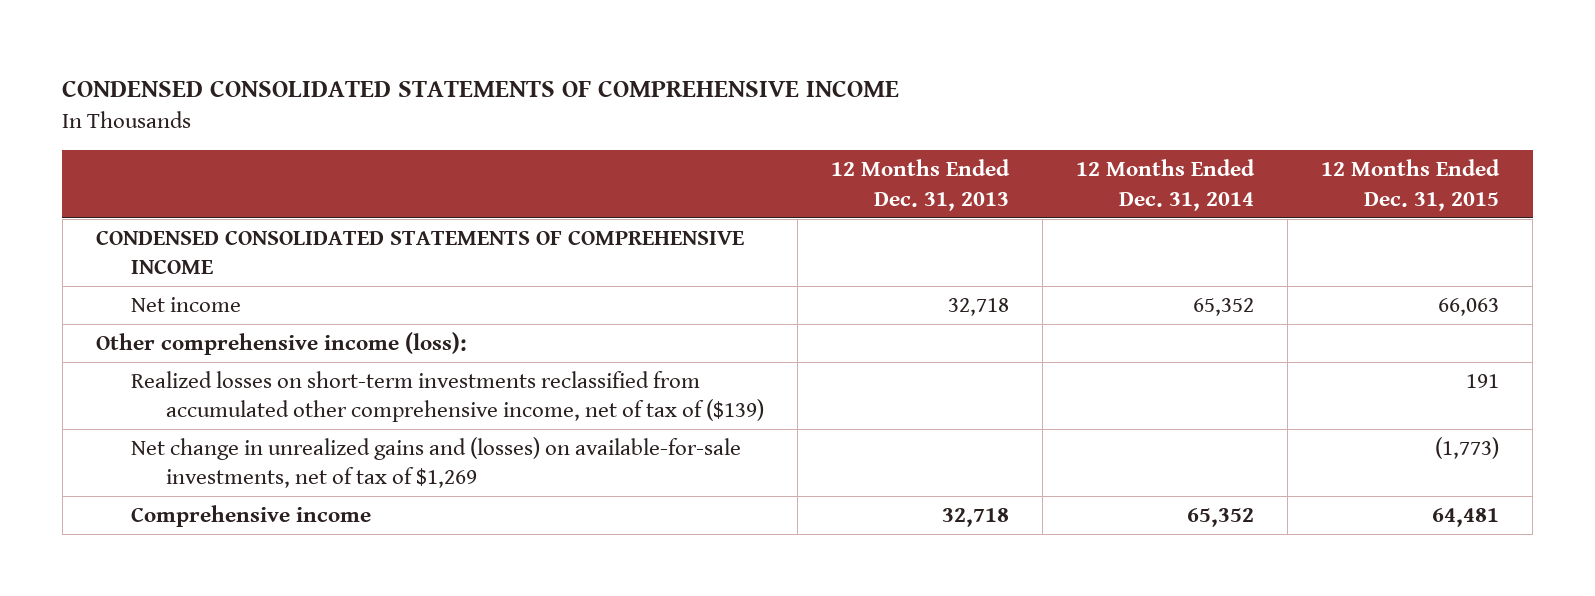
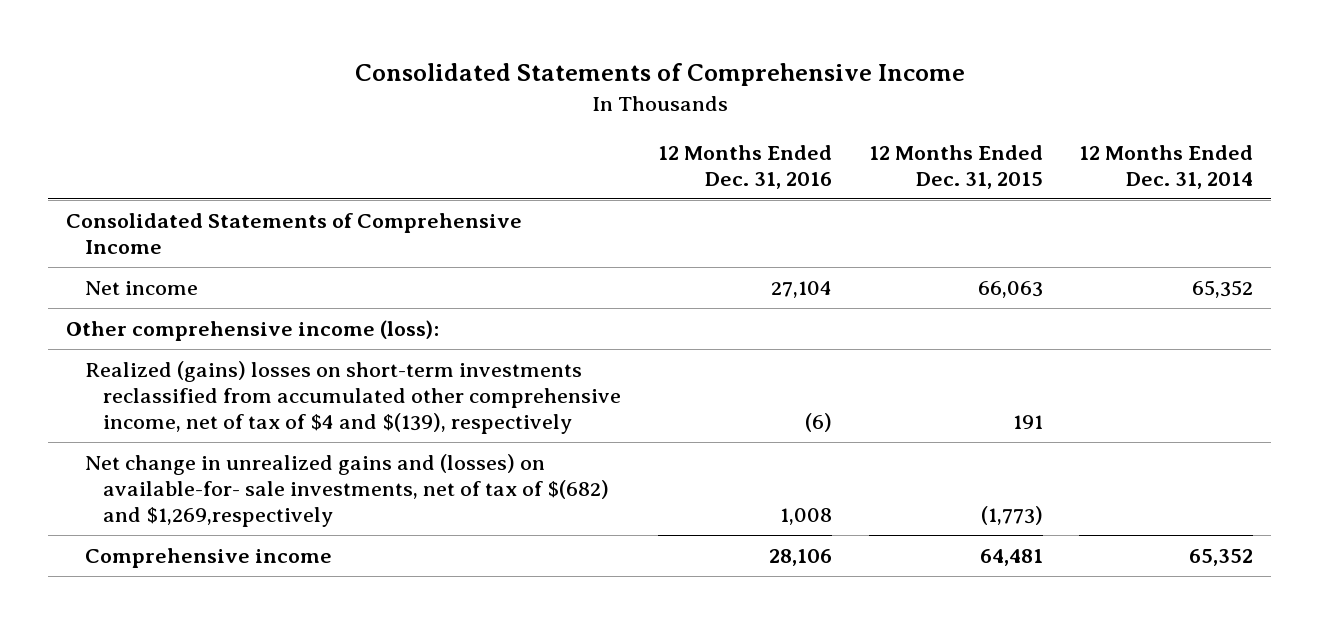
- CONDENSED CONSOLIDATED STATEMENTS OF COMPREHENSIVE INCOME
+ Consolidated Statements of Comprehensive Income
- | 12 Months Ended Dec. 31, 2013 | 12 Months Ended Dec. 31, 2014 | 12 Months Ended Dec. 31, 2015
+ | 12 Months Ended Dec. 31, 2016 | 12 Months Ended Dec. 31, 2015 | 12 Months Ended Dec. 31, 2014
- CONDENSED CONSOLIDATED STATEMENTS OF COMPREHENSIVE INCOME
+ Consolidated Statements of Comprehensive Income
- Realized losses on short-term investments reclassified from accumulated other comprehensive income, net of tax of ($139) | | | 191
- Net change in unrealized gains and (losses) on available-for-sale investments, net of tax of $1,269 | | | (1,773)
+ Realized (gains) losses on short-term investments reclassified from accumulated other comprehensive income, net of tax of $4 and $(139), respectively | (6) | 191 |
+ Net change in unrealized gains and (losses) on available-for- sale investments, net of tax of $(682) and $1,269,respectively | 1,008 | (1,773) |

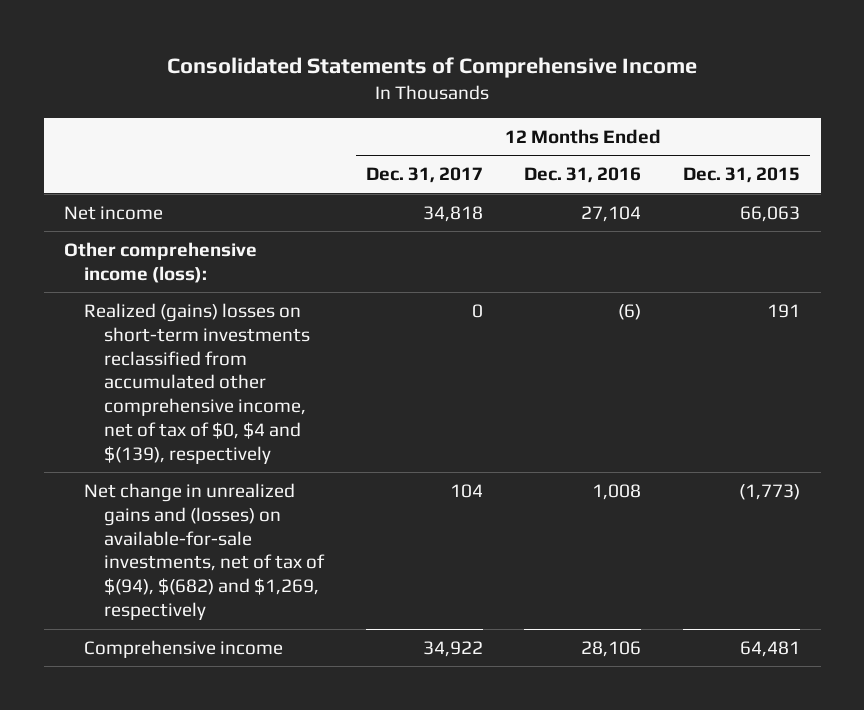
- | 12 Months Ended Dec. 31, 2016 | 12 Months Ended Dec. 31, 2015 | 12 Months Ended Dec. 31, 2014
+ | 12 Months Ended Dec. 31, 2017 | 12 Months Ended Dec. 31, 2016 | 12 Months Ended Dec. 31, 2015
- Consolidated Statements of Comprehensive Income
- Realized (gains) losses on short-term investments reclassified from accumulated other comprehensive income, net of tax of $4 and $(139), respectively | (6) | 191 |
- Net change in unrealized gains and (losses) on available-for- sale investments, net of tax of $(682) and $1,269,respectively | 1,008 | (1,773) |
+ Realized (gains) losses on short-term investments reclassified from accumulated other comprehensive income, net of tax of $0, $4 and $(139), respectively | 0 | (6) | 191
+ Net change in unrealized gains and (losses) on available-for-sale investments, net of tax of $(94), $(682) and $1,269, respectively | 104 | 1,008 | (1,773)

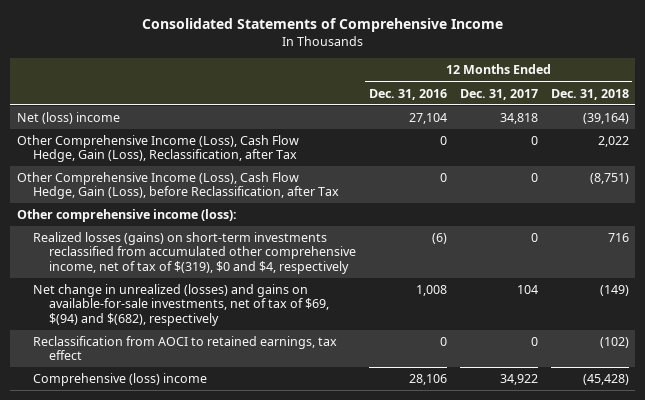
- | 12 Months Ended Dec. 31, 2017 | 12 Months Ended Dec. 31, 2016 | 12 Months Ended Dec. 31, 2015
+ | 12 Months Ended Dec. 31, 2016 | 12 Months Ended Dec. 31, 2017 | 12 Months Ended Dec. 31, 2018
- Net income | 34,818 | 27,104 | 66,063
+ Net (loss) income | 27,104 | 34,818 | (39,164)
+ Other Comprehensive Income (Loss), Cash Flow Hedge, Gain (Loss), Reclassification, after Tax | 0 | 0 | 2,022
+ Other Comprehensive Income (Loss), Cash Flow Hedge, Gain (Loss), before Reclassification, after Tax | 0 | 0 | (8,751)
- Realized (gains) losses on short-term investments reclassified from accumulated other comprehensive income, net of tax of $0, $4 and $(139), respectively | 0 | (6) | 191
- Net change in unrealized gains and (losses) on available-for-sale investments, net of tax of $(94), $(682) and $1,269, respectively | 104 | 1,008 | (1,773)
- Comprehensive income | 34,922 | 28,106 | 64,481
+ Realized losses (gains) on short-term investments reclassified from accumulated other comprehensive income, net of tax of $(319), $0 and $4, respectively | (6) | 0 | 716
+ Net change in unrealized (losses) and gains on available-for-sale investments, net of tax of $69, $(94) and $(682), respectively | 1,008 | 104 | (149)
+ Reclassification from AOCI to retained earnings, tax effect | 0 | 0 | (102)
+ Comprehensive (loss) income | 28,106 | 34,922 | (45,428)

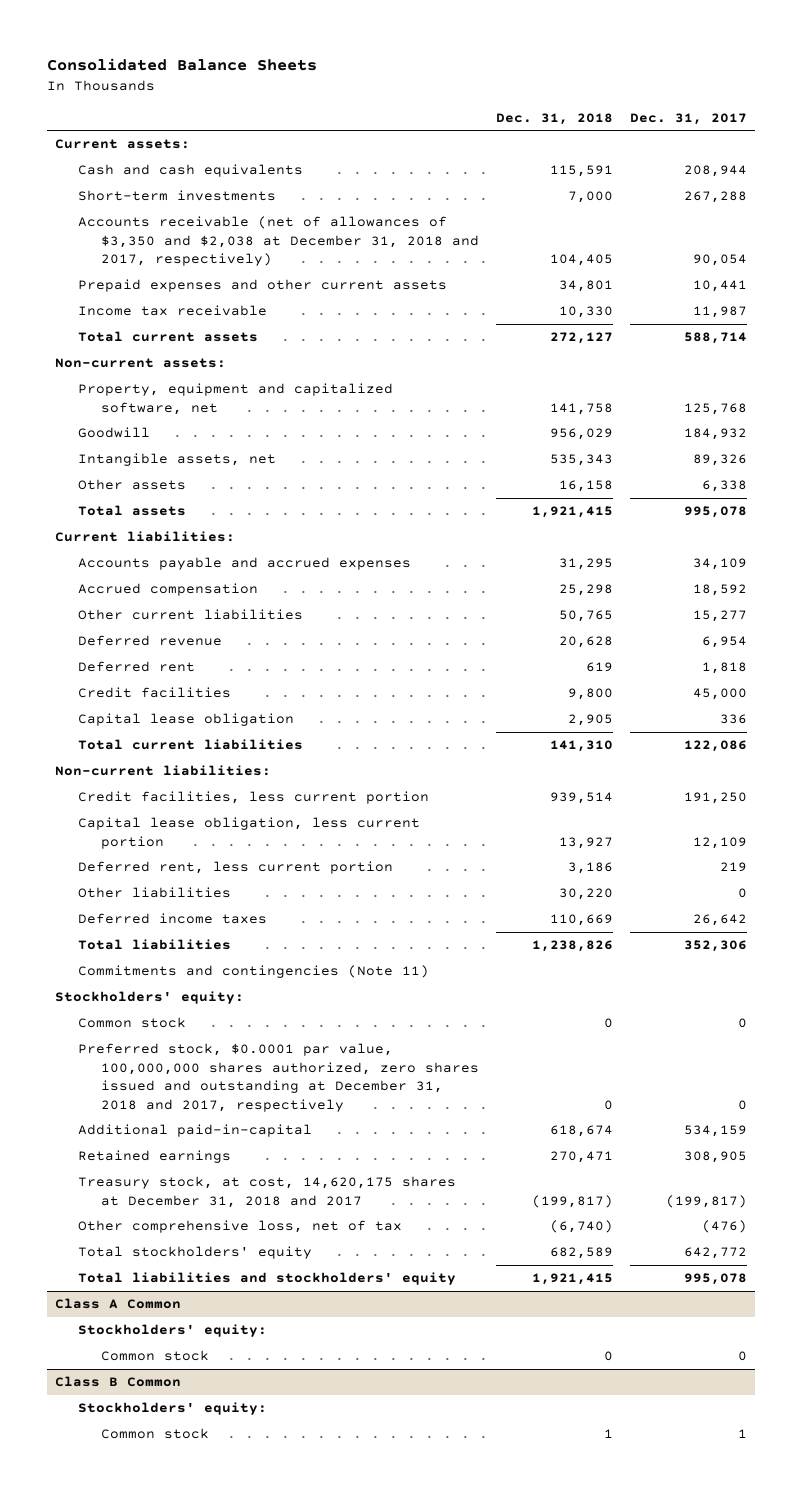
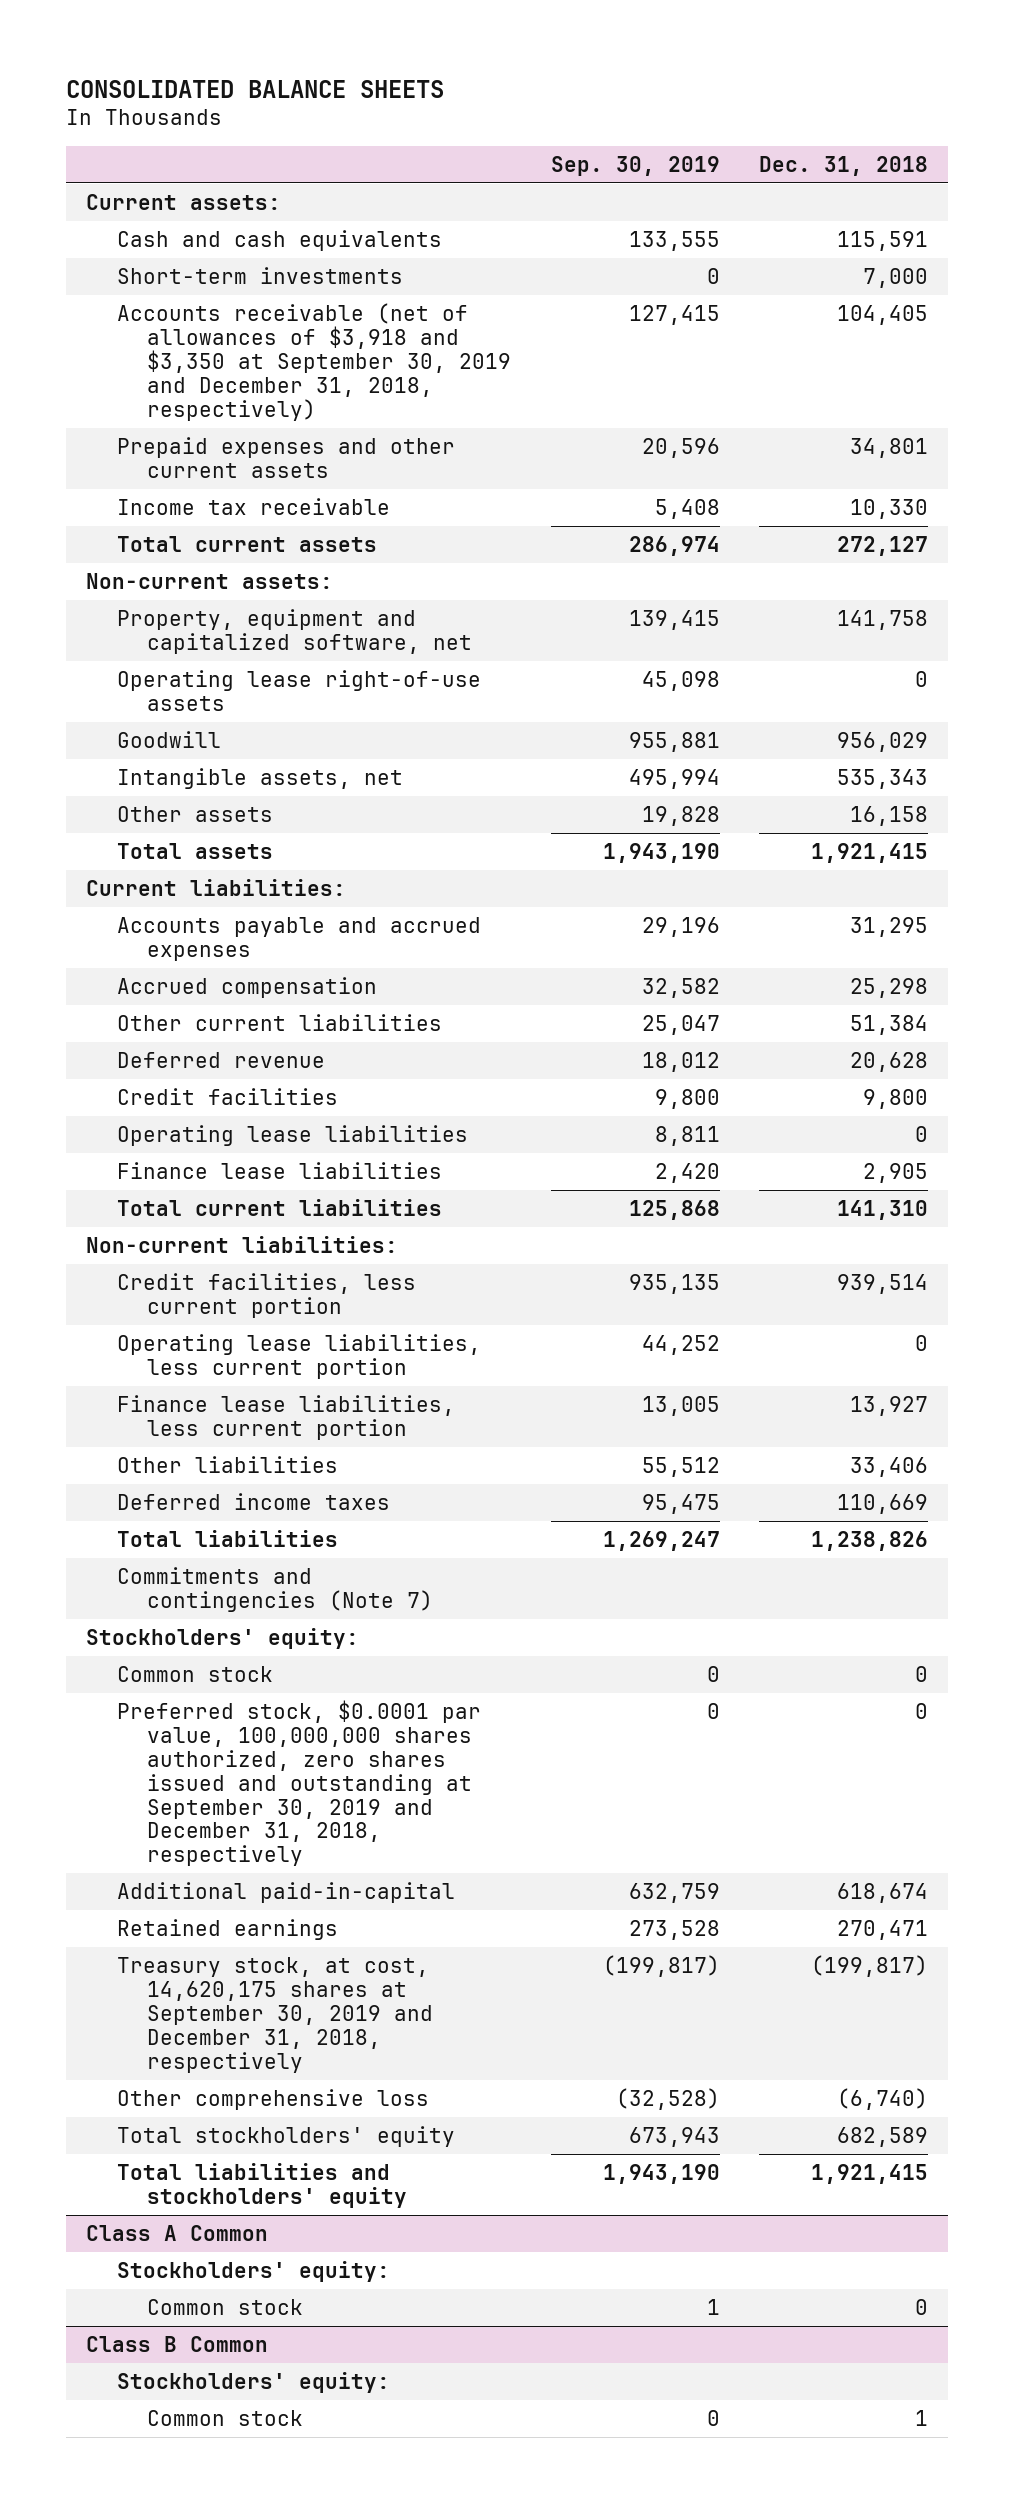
- Consolidated Balance Sheets
+ CONSOLIDATED BALANCE SHEETS
- | Dec. 31, 2018 | Dec. 31, 2017
+ | Sep. 30, 2019 | Dec. 31, 2018
- Accounts receivable (net of allowances of $3,350 and $2,038 at December 31, 2018 and 2017, respectively) | 104,405 | 90,054
+ Accounts receivable (net of allowances of $3,918 and $3,350 at September 30, 2019 and December 31, 2018, respectively) | 127,415 | 104,405
+ Operating lease right-of-use assets | 45,098 | 0
- Other current liabilities | 50,765 | 15,277
+ Other current liabilities | 25,047 | 51,384
- Deferred rent | 619 | 1,818
- Capital lease obligation | 2,905 | 336
+ Operating lease liabilities | 8,811 | 0
+ Finance lease liabilities | 2,420 | 2,905
- Capital lease obligation, less current portion | 13,927 | 12,109
- Deferred rent, less current portion | 3,186 | 219
- Other liabilities | 30,220 | 0
+ Operating lease liabilities, less current portion | 44,252 | 0
+ Finance lease liabilities, less current portion | 13,005 | 13,927
+ Other liabilities | 55,512 | 33,406
- Commitments and contingencies (Note 11)
+ Commitments and contingencies (Note 7)
- Preferred stock, $0.0001 par value, 100,000,000 shares authorized, zero shares issued and outstanding at December 31, 2018 and 2017, respectively | 0 | 0
+ Preferred stock, $0.0001 par value, 100,000,000 shares authorized, zero shares issued and outstanding at September 30, 2019 and December 31, 2018, respectively | 0 | 0
- Treasury stock, at cost, 14,620,175 shares at December 31, 2018 and 2017 | (199,817) | (199,817)
- Other comprehensive loss, net of tax | (6,740) | (476)
+ Treasury stock, at cost, 14,620,175 shares at September 30, 2019 and December 31, 2018, respectively | (199,817) | (199,817)
+ Other comprehensive loss | (32,528) | (6,740)

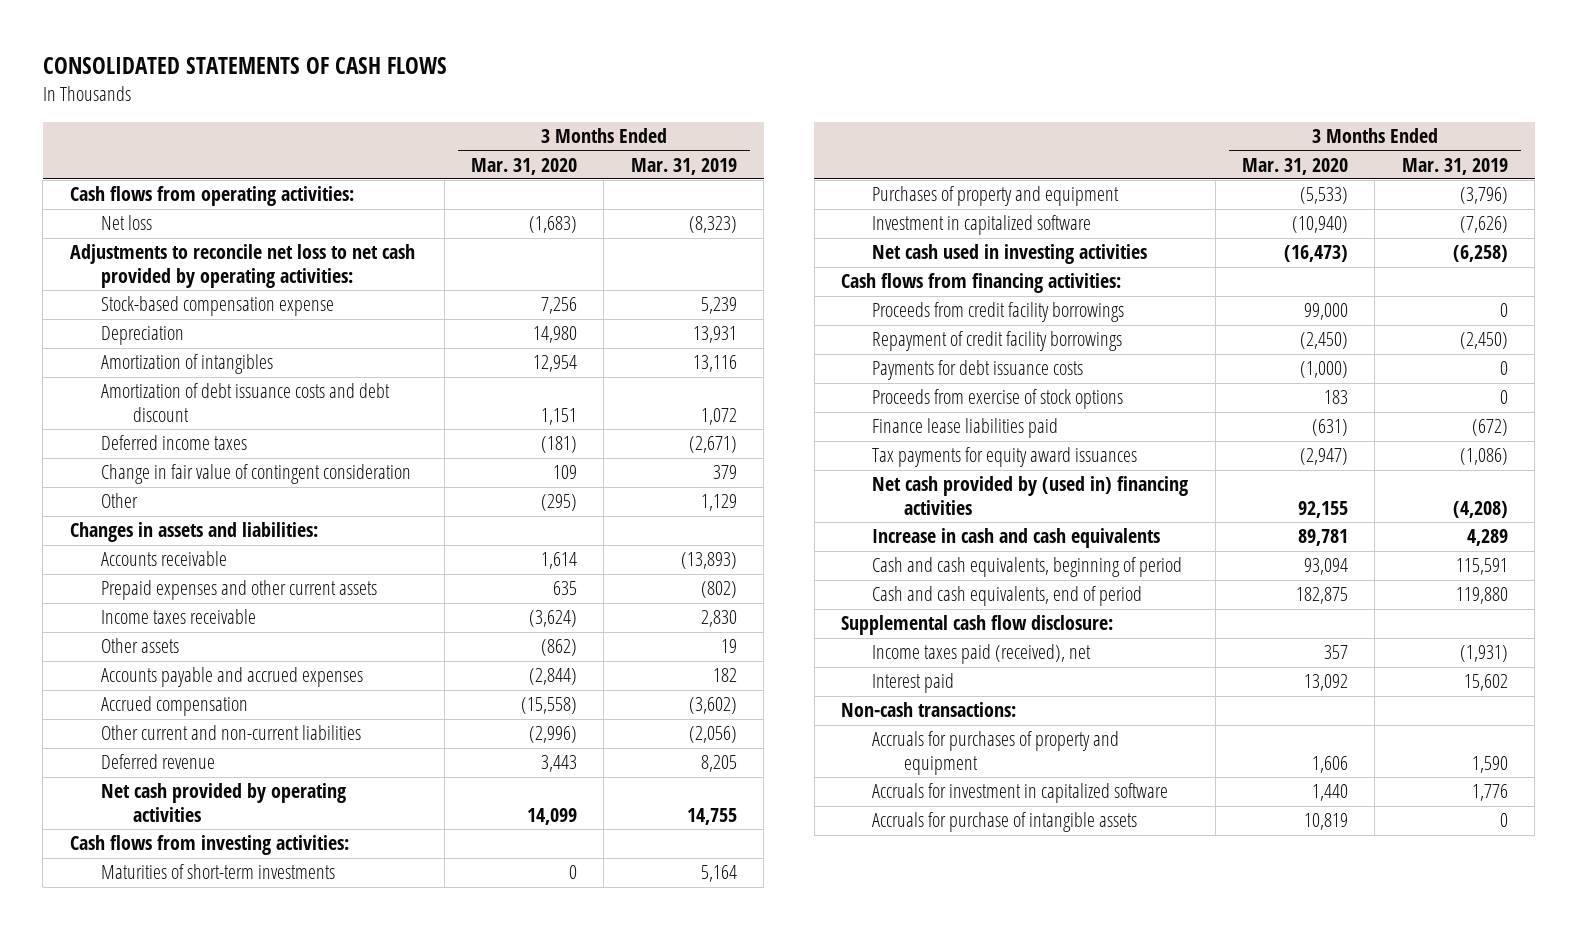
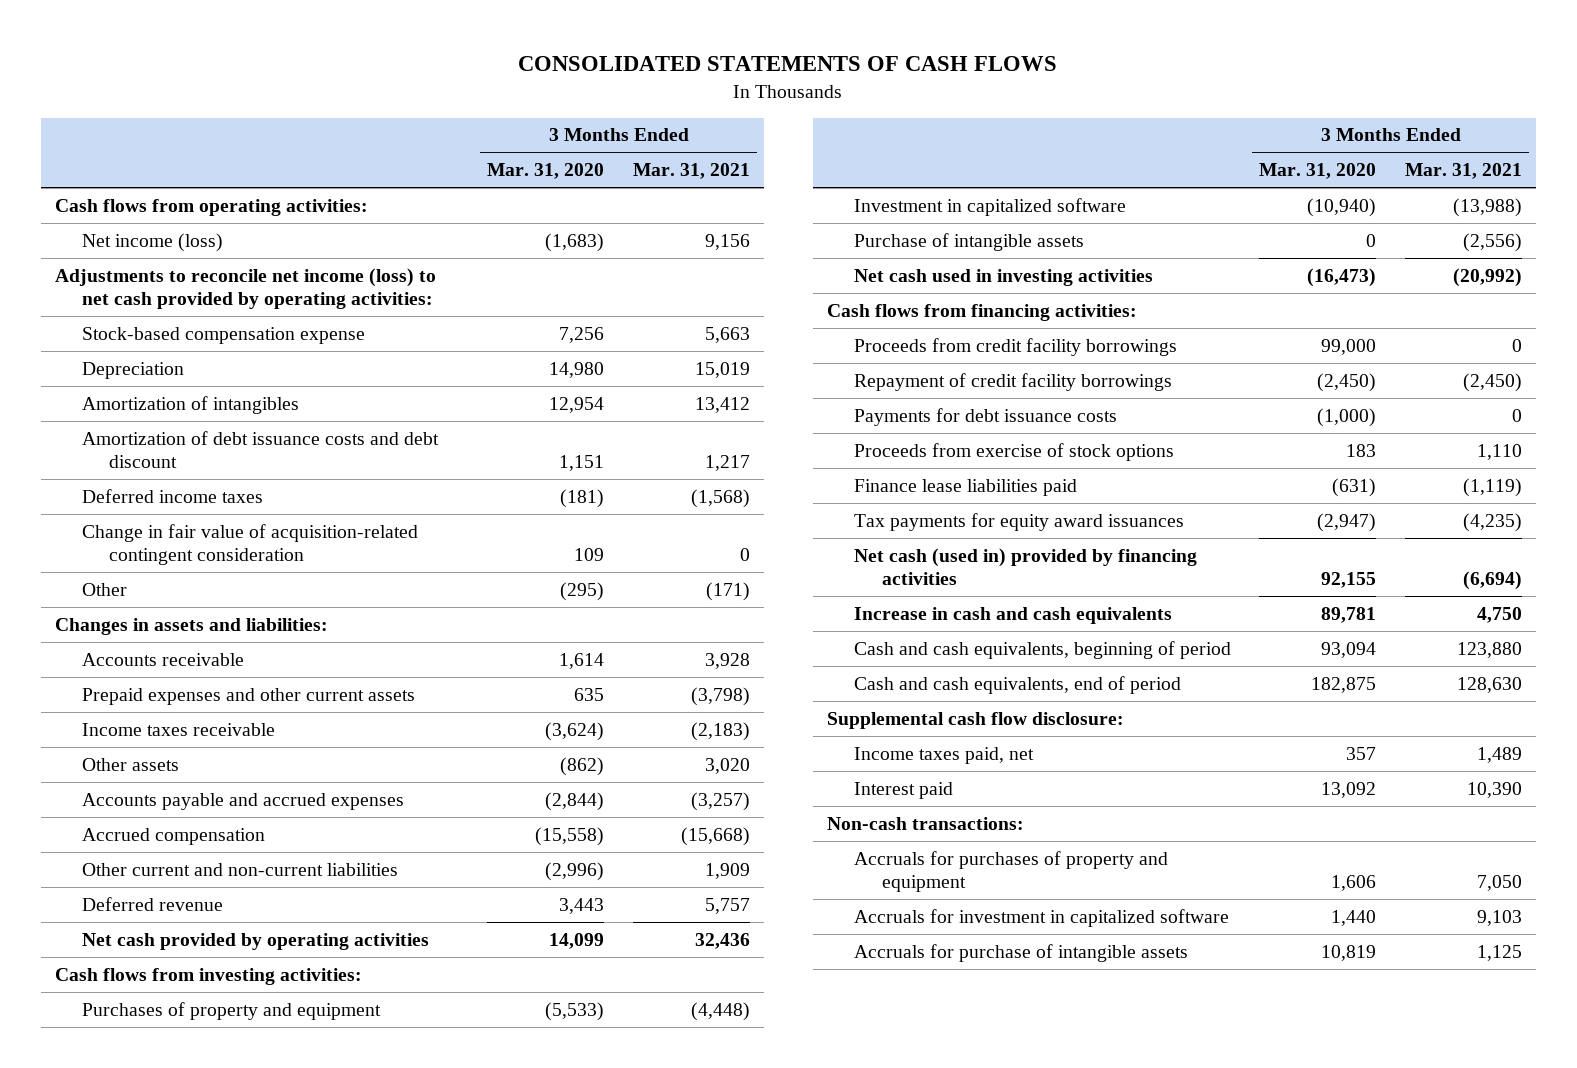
- | 3 Months Ended Mar. 31, 2020 | 3 Months Ended Mar. 31, 2019
+ | 3 Months Ended Mar. 31, 2020 | 3 Months Ended Mar. 31, 2021
- Net loss | (1,683) | (8,323)
- Adjustments to reconcile net loss to net cash provided by operating activities:
+ Net income (loss) | (1,683) | 9,156
+ Adjustments to reconcile net income (loss) to net cash provided by operating activities:
- Change in fair value of contingent consideration | 109 | 379
+ Change in fair value of acquisition-related contingent consideration | 109 | 0
- Maturities of short-term investments | 0 | 5,164
+ Purchase of intangible assets | 0 | (2,556)
- Net cash provided by (used in) financing activities | 92,155 | (4,208)
+ Net cash (used in) provided by financing activities | 92,155 | (6,694)
- Income taxes paid (received), net | 357 | (1,931)
+ Income taxes paid, net | 357 | 1,489

